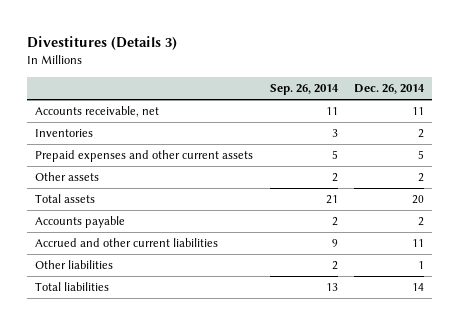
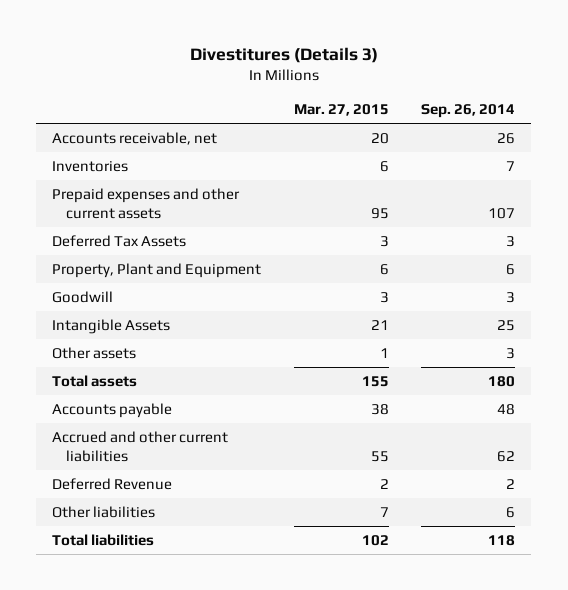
- | Sep. 26, 2014 | Dec. 26, 2014
+ | Mar. 27, 2015 | Sep. 26, 2014
- Accounts receivable, net | 11 | 11
- Inventories | 3 | 2
- Prepaid expenses and other current assets | 5 | 5
- Other assets | 2 | 2
- Total assets | 21 | 20
- Accounts payable | 2 | 2
- Accrued and other current liabilities | 9 | 11
- Other liabilities | 2 | 1
- Total liabilities | 13 | 14
+ Accounts receivable, net | 20 | 26
+ Inventories | 6 | 7
+ Prepaid expenses and other current assets | 95 | 107
+ Deferred Tax Assets | 3 | 3
+ Property, Plant and Equipment | 6 | 6
+ Goodwill | 3 | 3
+ Intangible Assets | 21 | 25
+ Other assets | 1 | 3
+ Total assets | 155 | 180
+ Accounts payable | 38 | 48
+ Accrued and other current liabilities | 55 | 62
+ Deferred Revenue | 2 | 2
+ Other liabilities | 7 | 6
+ Total liabilities | 102 | 118

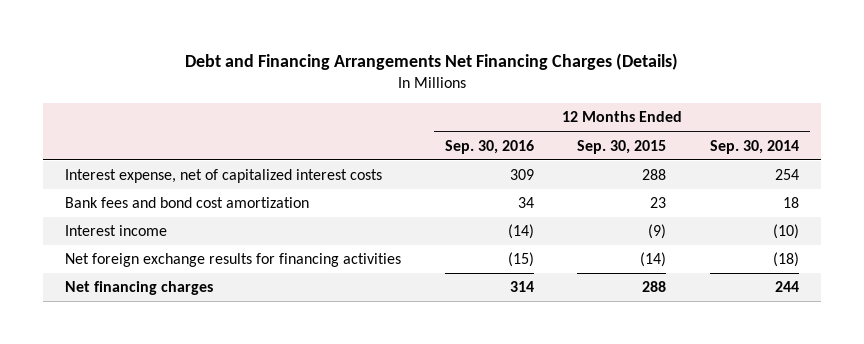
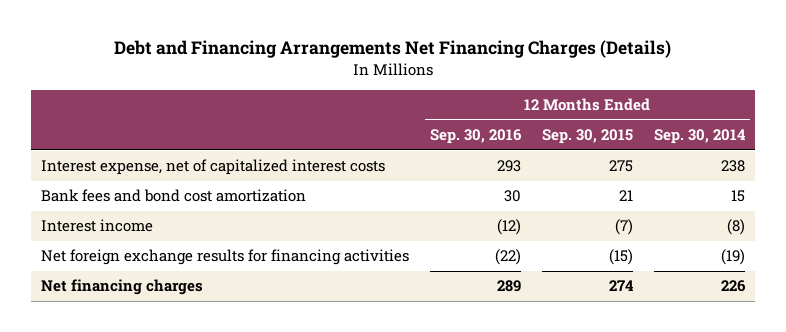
- Interest expense, net of capitalized interest costs | 309 | 288 | 254
- Bank fees and bond cost amortization | 34 | 23 | 18
- Interest income | (14) | (9) | (10)
- Net foreign exchange results for financing activities | (15) | (14) | (18)
- Net financing charges | 314 | 288 | 244
+ Interest expense, net of capitalized interest costs | 293 | 275 | 238
+ Bank fees and bond cost amortization | 30 | 21 | 15
+ Interest income | (12) | (7) | (8)
+ Net foreign exchange results for financing activities | (22) | (15) | (19)
+ Net financing charges | 289 | 274 | 226

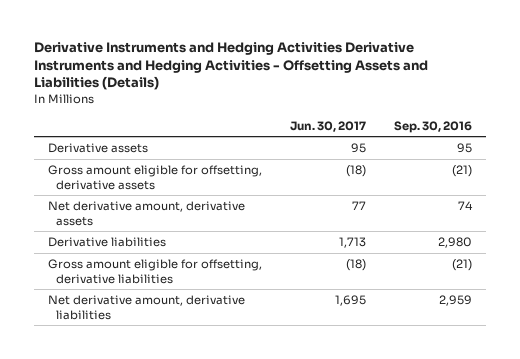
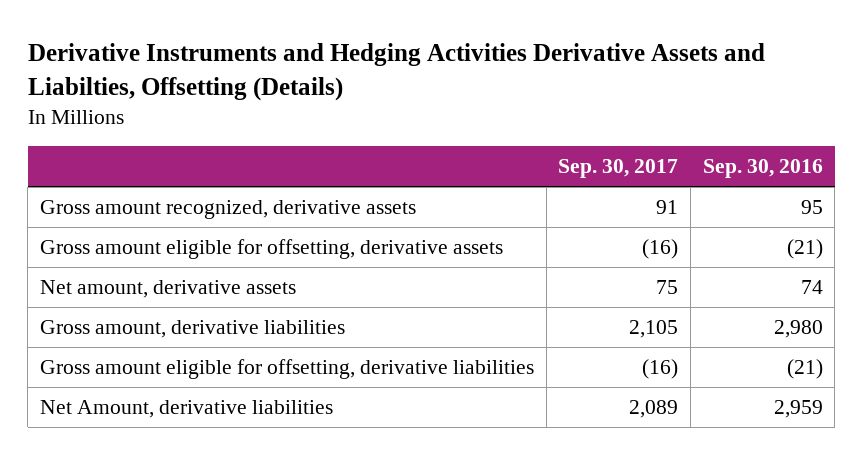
- Derivative Instruments and Hedging Activities Derivative Instruments and Hedging Activities - Offsetting Assets and Liabilities (Details)
+ Derivative Instruments and Hedging Activities Derivative Assets and Liabilties, Offsetting (Details)
- | Jun. 30, 2017 | Sep. 30, 2016
+ | Sep. 30, 2017 | Sep. 30, 2016
- Derivative assets | 95 | 95
+ Gross amount recognized, derivative assets | 91 | 95
- Net derivative amount, derivative assets | 77 | 74
- Derivative liabilities | 1,713 | 2,980
+ Net amount, derivative assets | 75 | 74
+ Gross amount, derivative liabilities | 2,105 | 2,980
- Net derivative amount, derivative liabilities | 1,695 | 2,959
+ Net Amount, derivative liabilities | 2,089 | 2,959

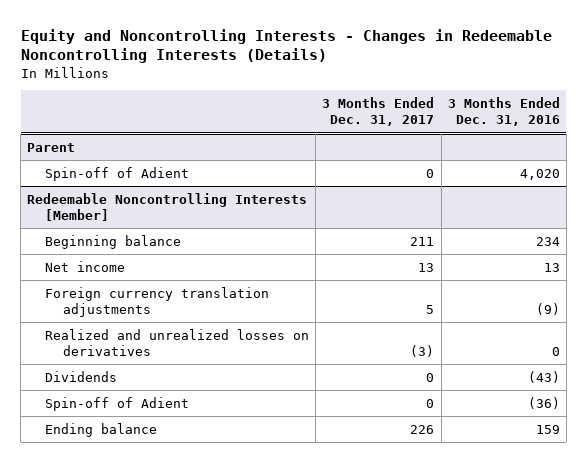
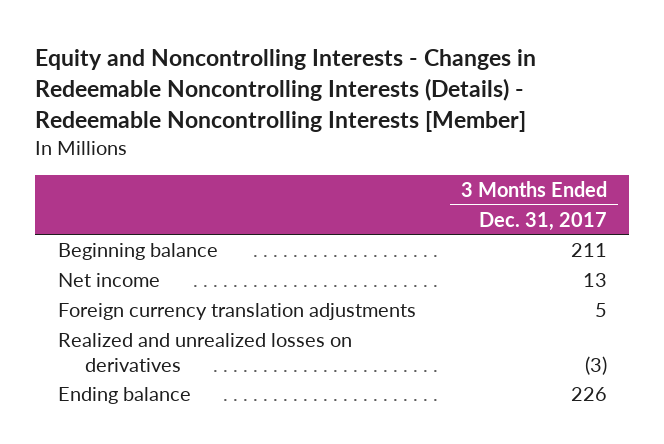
- Equity and Noncontrolling Interests - Changes in Redeemable Noncontrolling Interests (Details)
+ Equity and Noncontrolling Interests - Changes in Redeemable Noncontrolling Interests (Details) - Redeemable Noncontrolling Interests [Member]
- | 3 Months Ended Dec. 31, 2017 | 3 Months Ended Dec. 31, 2016
+ | 3 Months Ended Dec. 31, 2017
- Parent
- Spin-off of Adient | 0 | 4,020
- Redeemable Noncontrolling Interests [Member]
- Dividends | 0 | (43)
- Spin-off of Adient | 0 | (36)

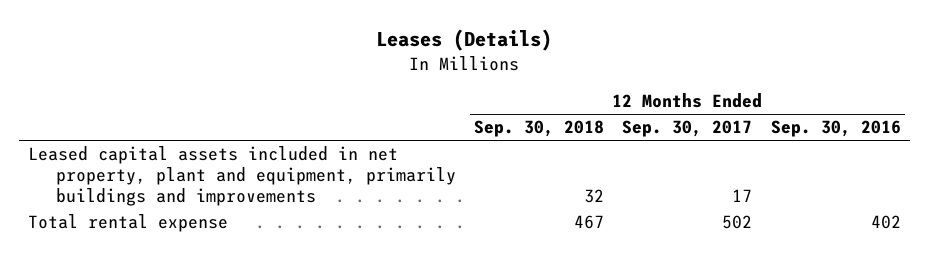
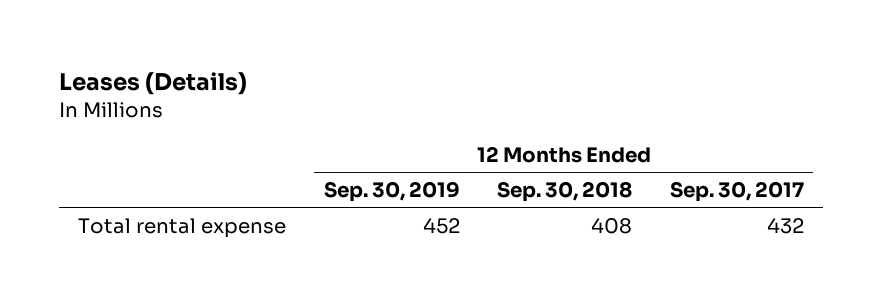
- | 12 Months Ended Sep. 30, 2018 | 12 Months Ended Sep. 30, 2017 | 12 Months Ended Sep. 30, 2016
+ | 12 Months Ended Sep. 30, 2019 | 12 Months Ended Sep. 30, 2018 | 12 Months Ended Sep. 30, 2017
- Leased capital assets included in net property, plant and equipment, primarily buildings and improvements | 32 | 17 |
- Total rental expense | 467 | 502 | 402
+ Total rental expense | 452 | 408 | 432

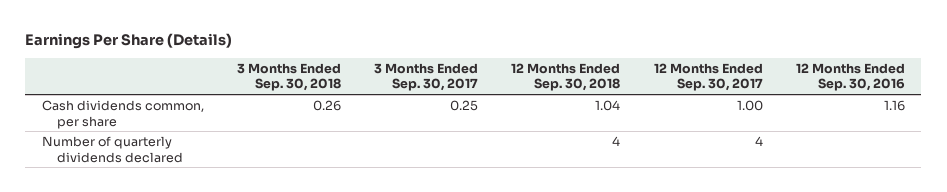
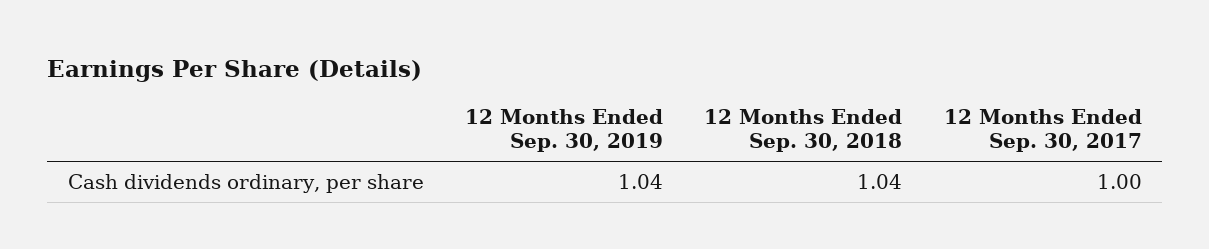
- | 3 Months Ended Sep. 30, 2018 | 3 Months Ended Sep. 30, 2017 | 12 Months Ended Sep. 30, 2018 | 12 Months Ended Sep. 30, 2017 | 12 Months Ended Sep. 30, 2016
+ | 12 Months Ended Sep. 30, 2019 | 12 Months Ended Sep. 30, 2018 | 12 Months Ended Sep. 30, 2017
- Cash dividends common, per share | 0.26 | 0.25 | 1.04 | 1.00 | 1.16
- Number of quarterly dividends declared | | | 4 | 4 |
+ Cash dividends ordinary, per share | 1.04 | 1.04 | 1.00

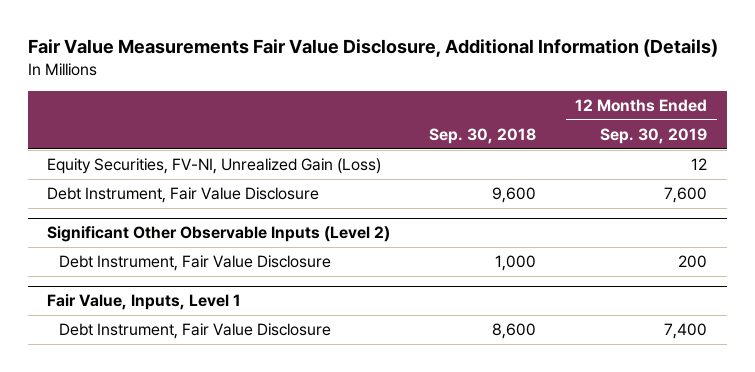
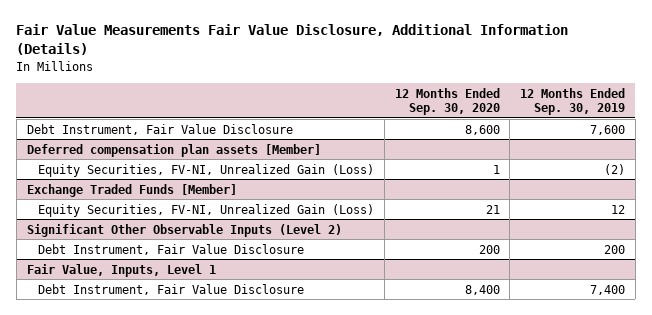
- | Sep. 30, 2018 | 12 Months Ended Sep. 30, 2019
+ | 12 Months Ended Sep. 30, 2020 | 12 Months Ended Sep. 30, 2019
- Equity Securities, FV-NI, Unrealized Gain (Loss) | | 12
+ Deferred compensation plan assets [Member]
+ Equity Securities, FV-NI, Unrealized Gain (Loss) | 1 | (2)
+ Exchange Traded Funds [Member]
+ Equity Securities, FV-NI, Unrealized Gain (Loss) | 21 | 12

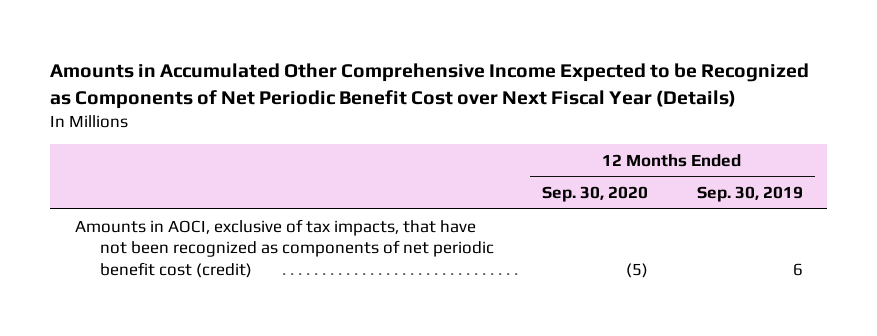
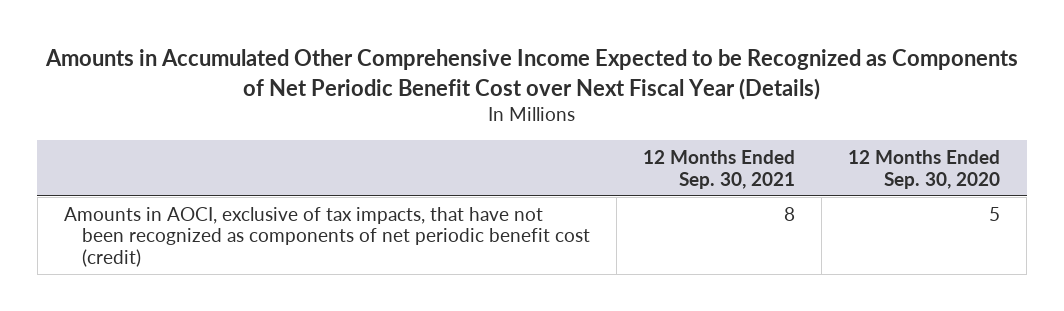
- | 12 Months Ended Sep. 30, 2020 | 12 Months Ended Sep. 30, 2019
+ | 12 Months Ended Sep. 30, 2021 | 12 Months Ended Sep. 30, 2020
- Amounts in AOCI, exclusive of tax impacts, that have not been recognized as components of net periodic benefit cost (credit) | (5) | 6
+ Amounts in AOCI, exclusive of tax impacts, that have not been recognized as components of net periodic benefit cost (credit) | 8 | 5

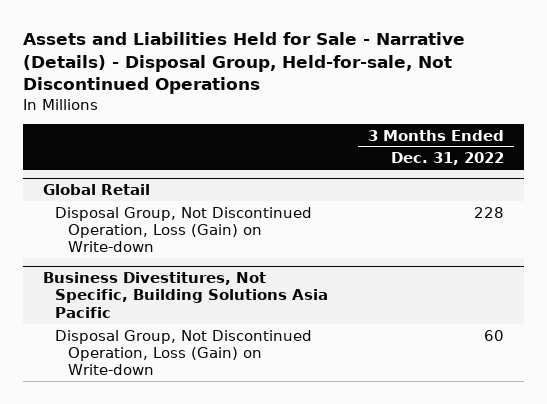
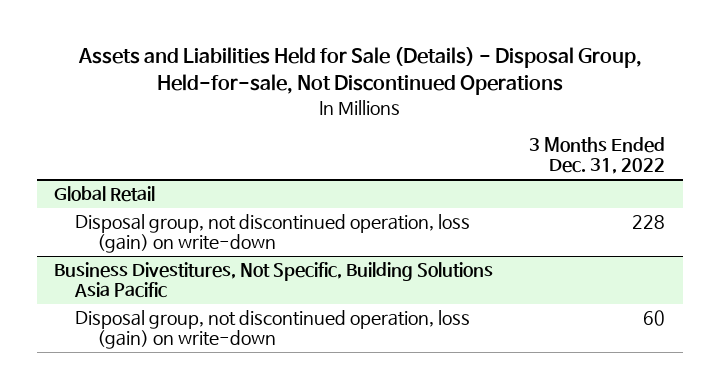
- Assets and Liabilities Held for Sale - Narrative (Details) - Disposal Group, Held-for-sale, Not Discontinued Operations
+ Assets and Liabilities Held for Sale (Details) - Disposal Group, Held-for-sale, Not Discontinued Operations
@ Global Retail
- Disposal Group, Not Discontinued Operation, Loss (Gain) on Write-down | 228
+ Disposal group, not discontinued operation, loss (gain) on write-down | 228
@ Business Divestitures, Not Specific, Building Solutions Asia Pacific
- Disposal Group, Not Discontinued Operation, Loss (Gain) on Write-down | 60
+ Disposal group, not discontinued operation, loss (gain) on write-down | 60

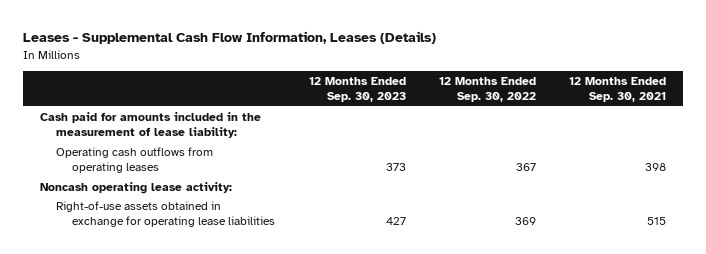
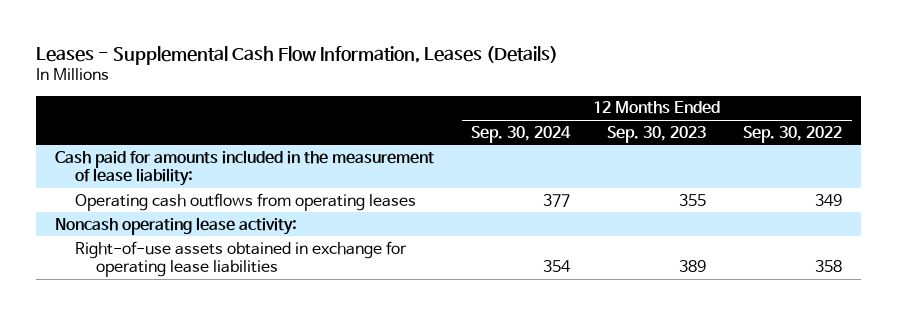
- | 12 Months Ended Sep. 30, 2023 | 12 Months Ended Sep. 30, 2022 | 12 Months Ended Sep. 30, 2021
+ | 12 Months Ended Sep. 30, 2024 | 12 Months Ended Sep. 30, 2023 | 12 Months Ended Sep. 30, 2022
- Operating cash outflows from operating leases | 373 | 367 | 398
+ Operating cash outflows from operating leases | 377 | 355 | 349
- Right-of-use assets obtained in exchange for operating lease liabilities | 427 | 369 | 515
+ Right-of-use assets obtained in exchange for operating lease liabilities | 354 | 389 | 358

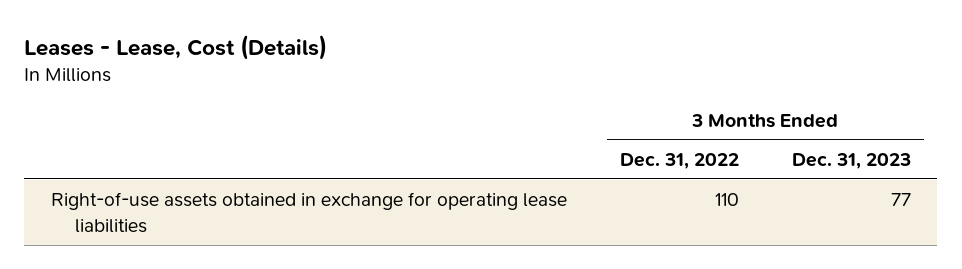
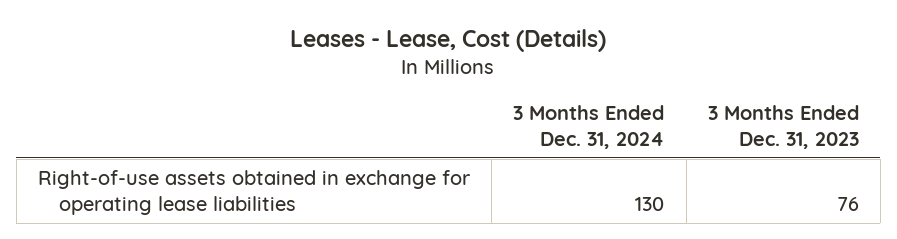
- | 3 Months Ended Dec. 31, 2022 | 3 Months Ended Dec. 31, 2023
+ | 3 Months Ended Dec. 31, 2024 | 3 Months Ended Dec. 31, 2023
- Right-of-use assets obtained in exchange for operating lease liabilities | 110 | 77
+ Right-of-use assets obtained in exchange for operating lease liabilities | 130 | 76

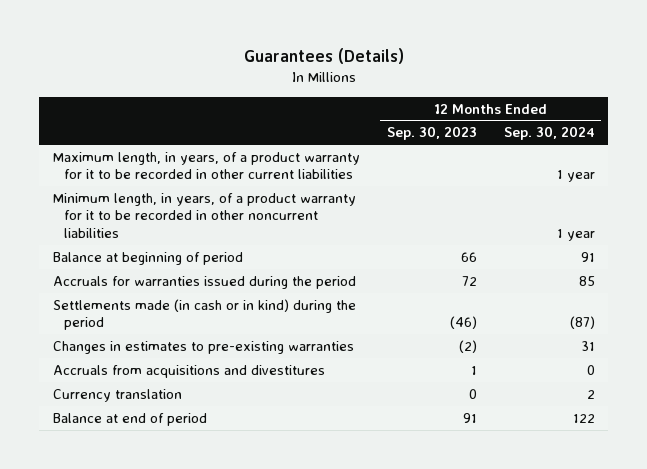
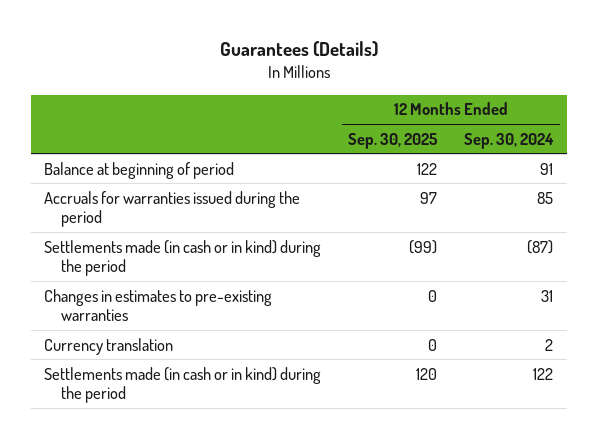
- | 12 Months Ended Sep. 30, 2023 | 12 Months Ended Sep. 30, 2024
+ | 12 Months Ended Sep. 30, 2025 | 12 Months Ended Sep. 30, 2024
- Maximum length, in years, of a product warranty for it to be recorded in other current liabilities | | 1 year
- Minimum length, in years, of a product warranty for it to be recorded in other noncurrent liabilities | | 1 year
- Accruals from acquisitions and divestitures | 1 | 0
- Balance at end of period | 91 | 122
+ Settlements made (in cash or in kind) during the period | 120 | 122

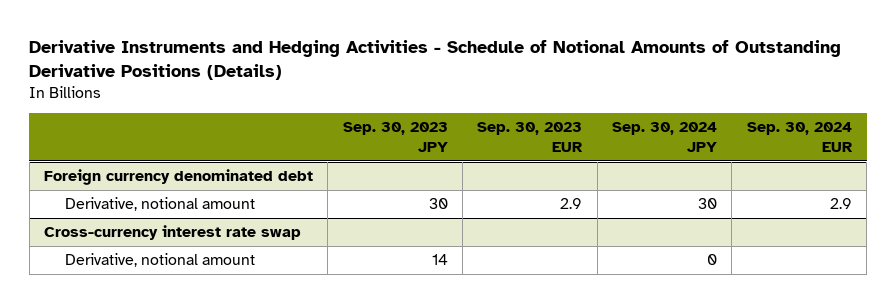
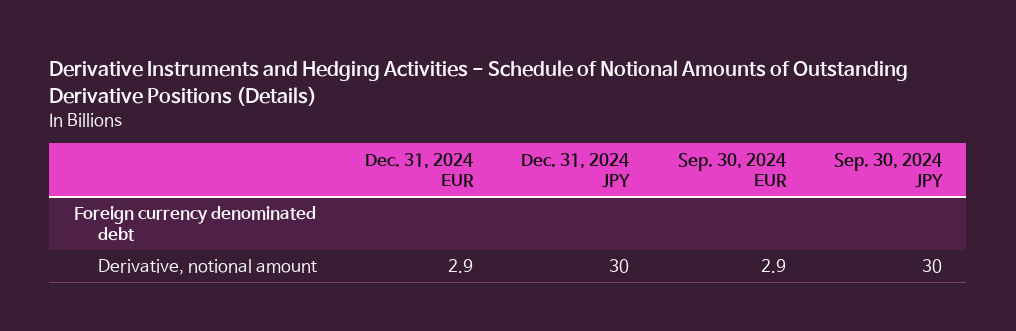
- | Sep. 30, 2023 JPY | Sep. 30, 2023 EUR | Sep. 30, 2024 JPY | Sep. 30, 2024 EUR
+ | Dec. 31, 2024 EUR | Dec. 31, 2024 JPY | Sep. 30, 2024 EUR | Sep. 30, 2024 JPY
- Cross-currency interest rate swap
- Derivative, notional amount | 14 | | 0 |

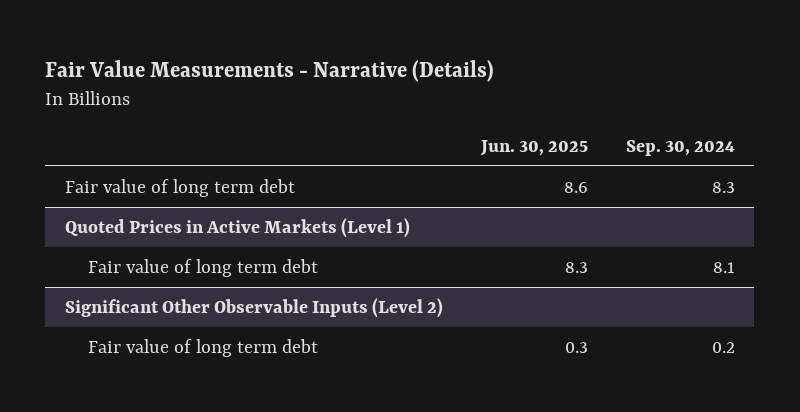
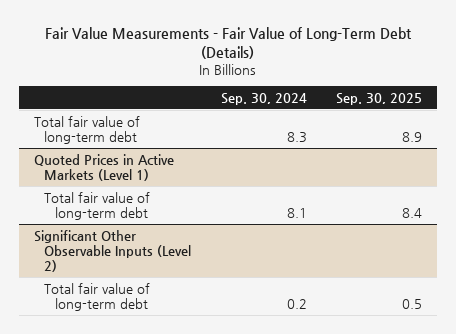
- Fair Value Measurements - Narrative (Details)
+ Fair Value Measurements - Fair Value of Long-Term Debt (Details)
- | Jun. 30, 2025 | Sep. 30, 2024
+ | Sep. 30, 2024 | Sep. 30, 2025
- Fair value of long term debt | 8.6 | 8.3
+ Total fair value of long-term debt | 8.3 | 8.9
@ Quoted Prices in Active Markets (Level 1)
- Fair value of long term debt | 8.3 | 8.1
+ Total fair value of long-term debt | 8.1 | 8.4
@ Significant Other Observable Inputs (Level 2)
- Fair value of long term debt | 0.3 | 0.2
+ Total fair value of long-term debt | 0.2 | 0.5

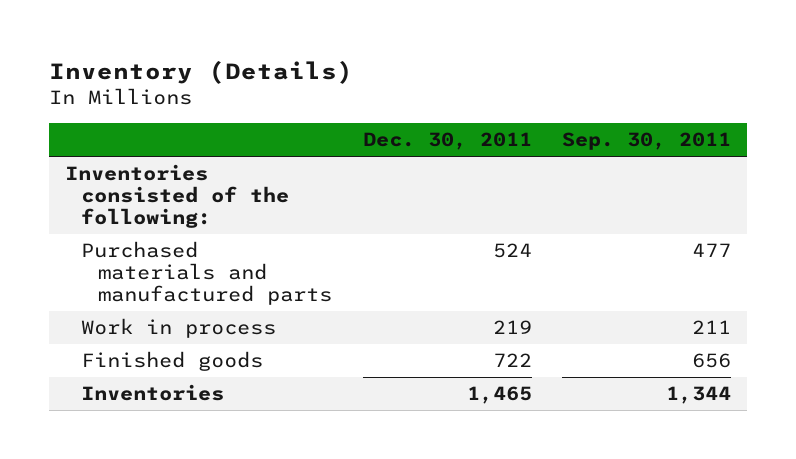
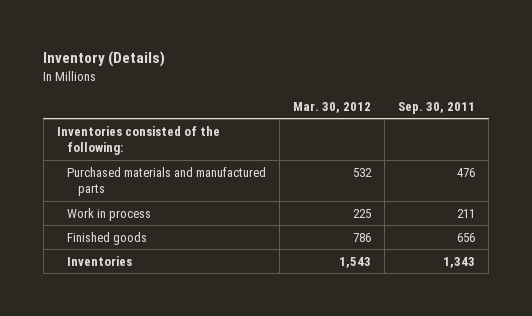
- | Dec. 30, 2011 | Sep. 30, 2011
+ | Mar. 30, 2012 | Sep. 30, 2011
- Purchased materials and manufactured parts | 524 | 477
+ Purchased materials and manufactured parts | 532 | 476
- Inventories | 1,465 | 1,344
+ Inventories | 1,543 | 1,343

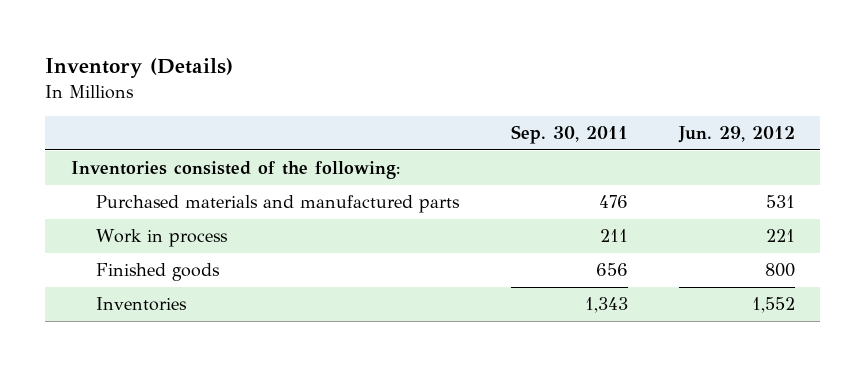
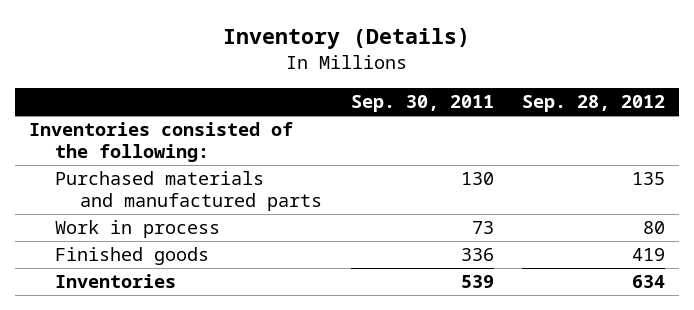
- | Sep. 30, 2011 | Jun. 29, 2012
+ | Sep. 30, 2011 | Sep. 28, 2012
- Purchased materials and manufactured parts | 476 | 531
- Work in process | 211 | 221
- Finished goods | 656 | 800
- Inventories | 1,343 | 1,552
+ Purchased materials and manufactured parts | 130 | 135
+ Work in process | 73 | 80
+ Finished goods | 336 | 419
+ Inventories | 539 | 634

